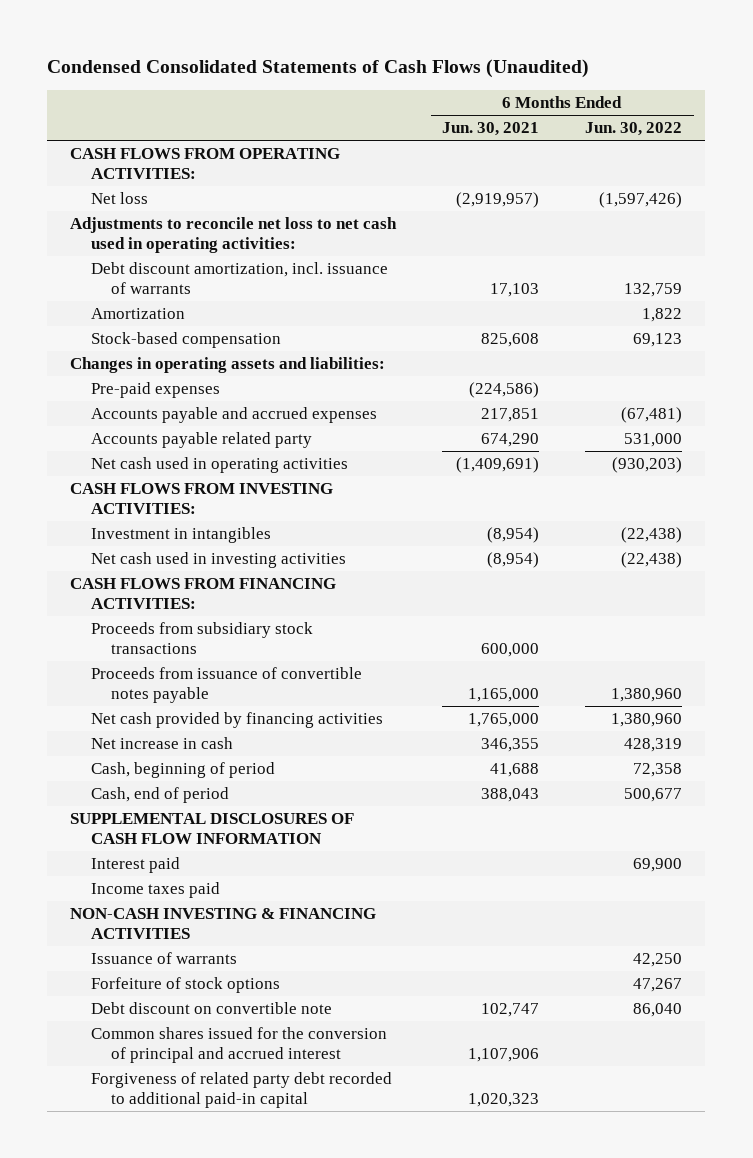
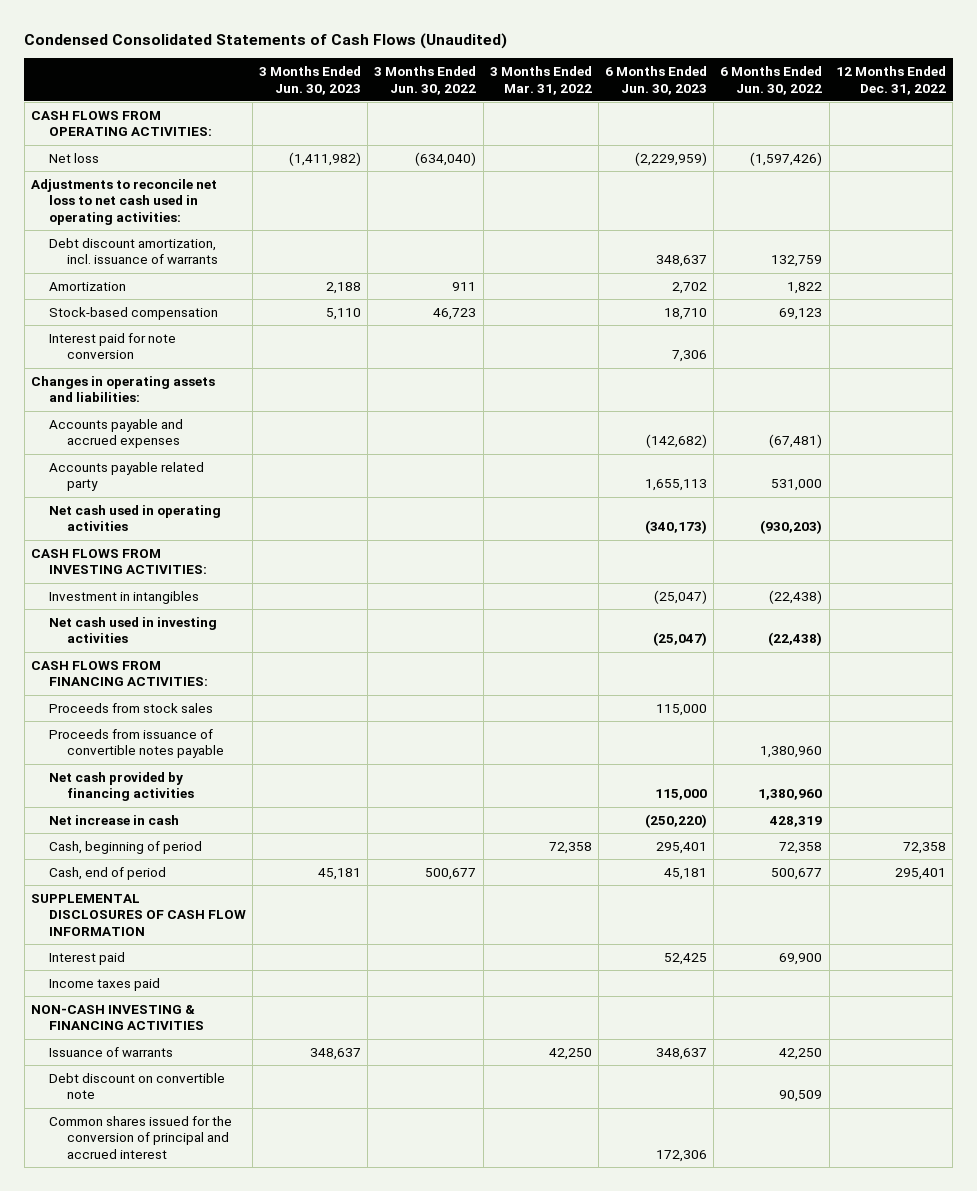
- | 6 Months Ended Jun. 30, 2021 | 6 Months Ended Jun. 30, 2022
+ | 3 Months Ended Jun. 30, 2023 | 3 Months Ended Jun. 30, 2022 | 3 Months Ended Mar. 31, 2022 | 6 Months Ended Jun. 30, 2023 | 6 Months Ended Jun. 30, 2022 | 12 Months Ended Dec. 31, 2022
+ Interest paid for note conversion | | | | 7,306 | |
- Pre-paid expenses | (224,586) |
- Proceeds from subsidiary stock transactions | 600,000 |
+ Proceeds from stock sales | | | | 115,000 | |
- Forfeiture of stock options | | 47,267
- Debt discount on convertible note | 102,747 | 86,040
+ Debt discount on convertible note | | | | | 90,509 |
- Forgiveness of related party debt recorded to additional paid-in capital | 1,020,323 |

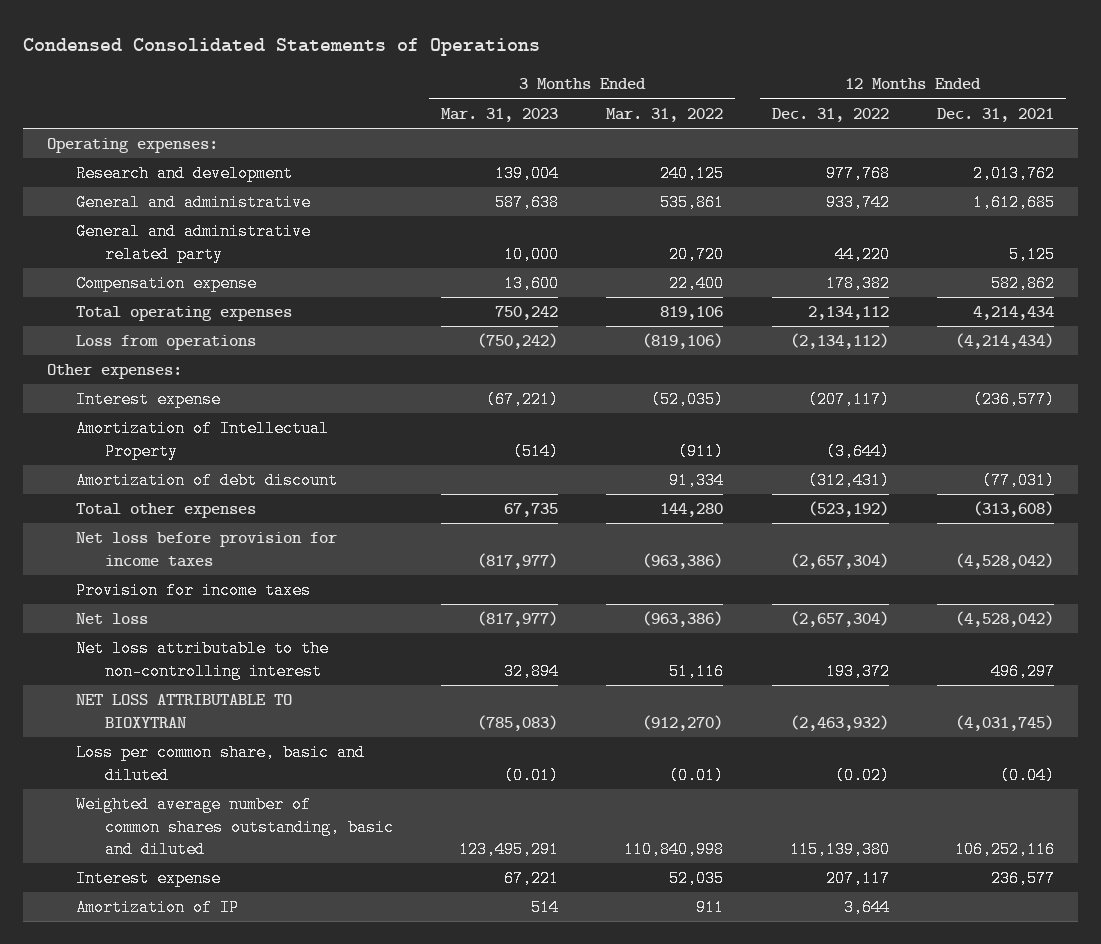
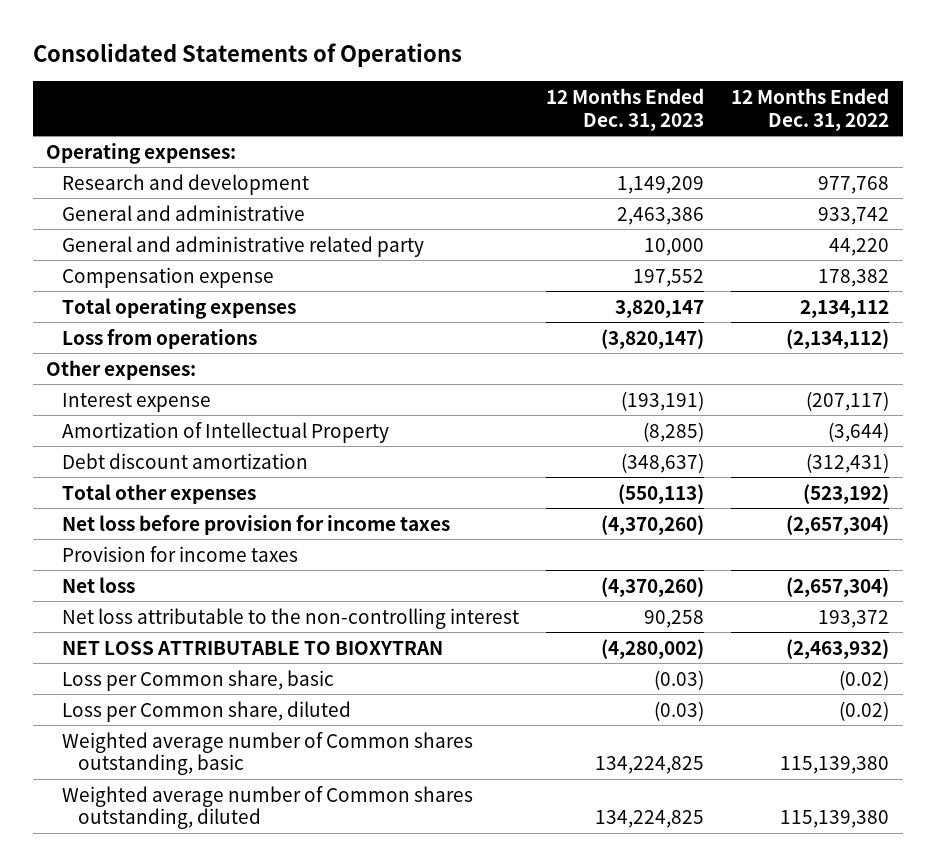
- Condensed Consolidated Statements of Operations
+ Consolidated Statements of Operations
- | 3 Months Ended Mar. 31, 2023 | 3 Months Ended Mar. 31, 2022 | 12 Months Ended Dec. 31, 2022 | 12 Months Ended Dec. 31, 2021
+ | 12 Months Ended Dec. 31, 2023 | 12 Months Ended Dec. 31, 2022
- Amortization of debt discount | | 91,334 | (312,431) | (77,031)
+ Debt discount amortization | (348,637) | (312,431)
- Loss per common share, basic and diluted | (0.01) | (0.01) | (0.02) | (0.04)
- Weighted average number of common shares outstanding, basic and diluted | 123,495,291 | 110,840,998 | 115,139,380 | 106,252,116
- Interest expense | 67,221 | 52,035 | 207,117 | 236,577
- Amortization of IP | 514 | 911 | 3,644 |
+ Loss per Common share, basic | (0.03) | (0.02)
+ Loss per Common share, diluted | (0.03) | (0.02)
+ Weighted average number of Common shares outstanding, basic | 134,224,825 | 115,139,380
+ Weighted average number of Common shares outstanding, diluted | 134,224,825 | 115,139,380

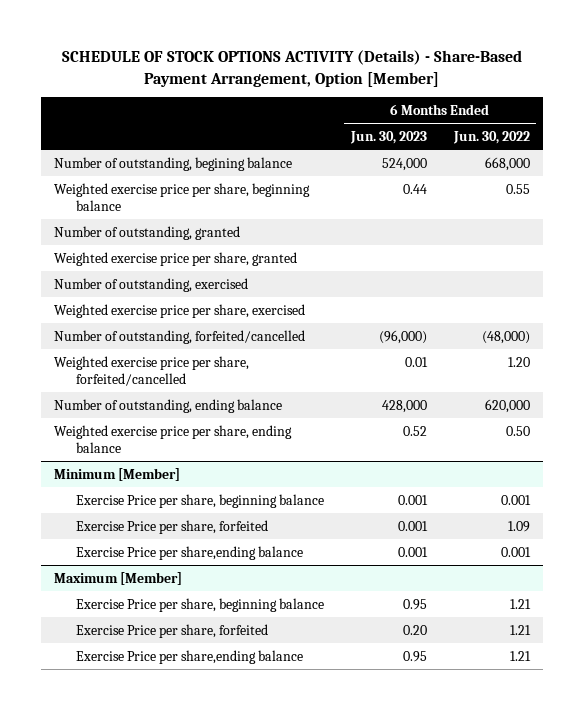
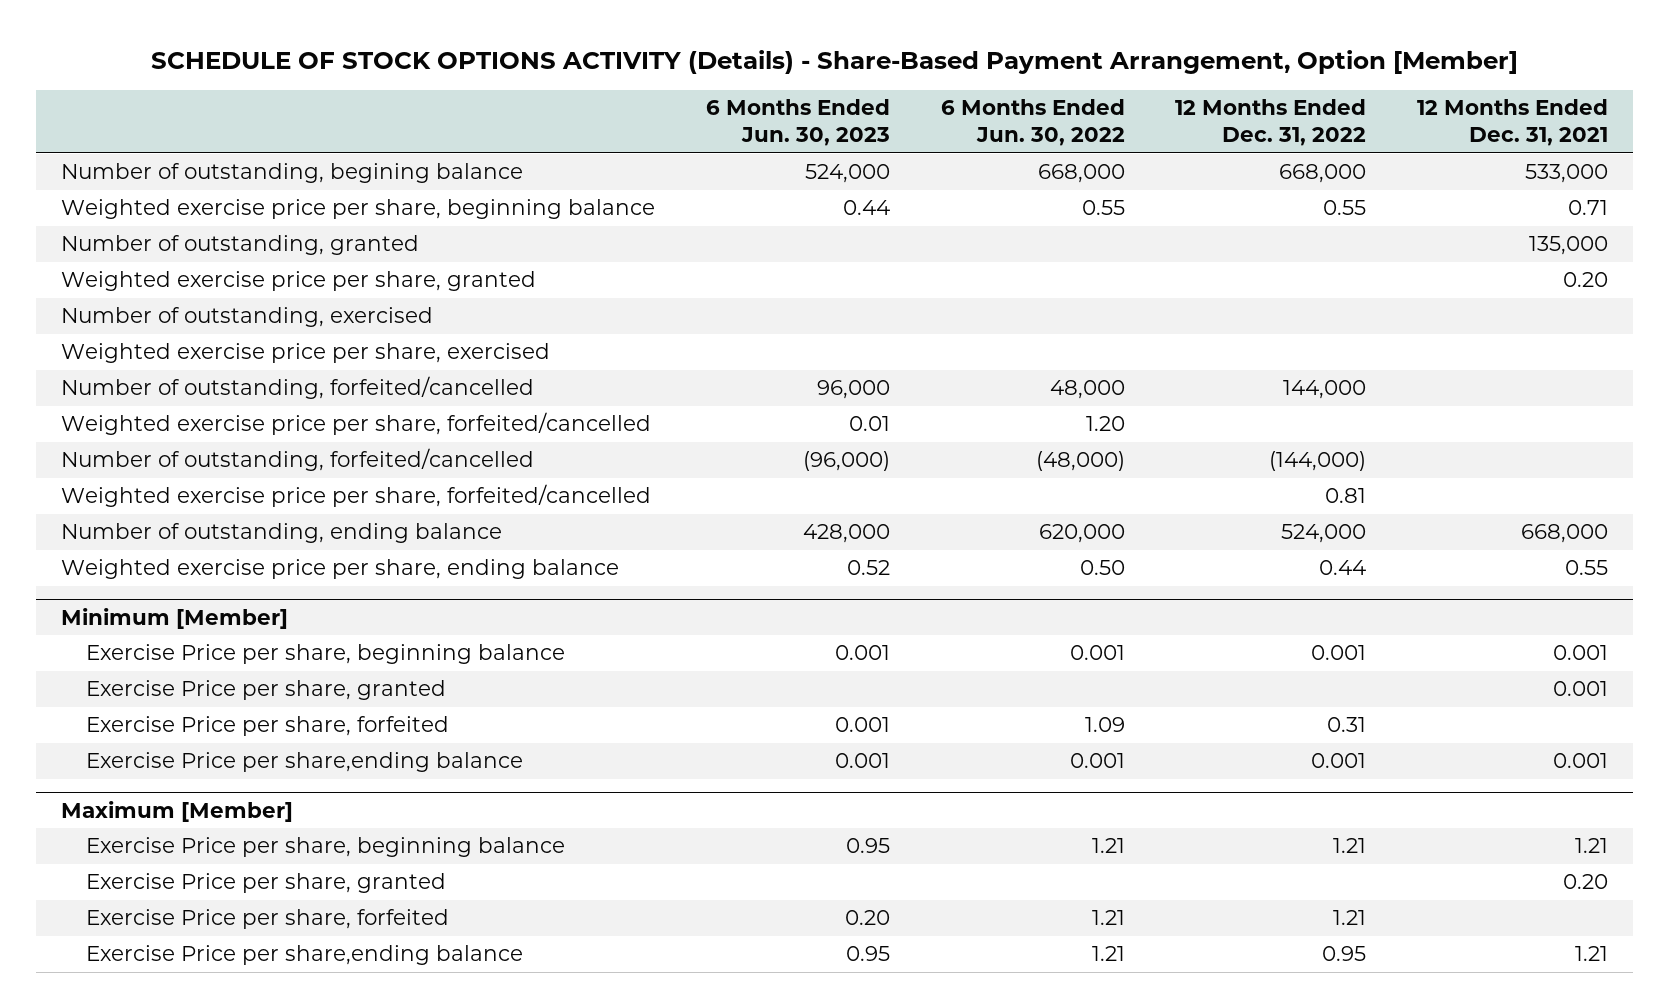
- | 6 Months Ended Jun. 30, 2023 | 6 Months Ended Jun. 30, 2022
+ | 6 Months Ended Jun. 30, 2023 | 6 Months Ended Jun. 30, 2022 | 12 Months Ended Dec. 31, 2022 | 12 Months Ended Dec. 31, 2021
+ Number of outstanding, forfeited/cancelled | 96,000 | 48,000 | 144,000 |
moved down: Number of outstanding, forfeited/cancelled | (96,000) | (48,000) | (144,000) |
+ Weighted exercise price per share, forfeited/cancelled | | | 0.81 |
@ Minimum [Member]
+ Exercise Price per share, granted | | | | 0.001
@ Maximum [Member]
+ Exercise Price per share, granted | | | | 0.20

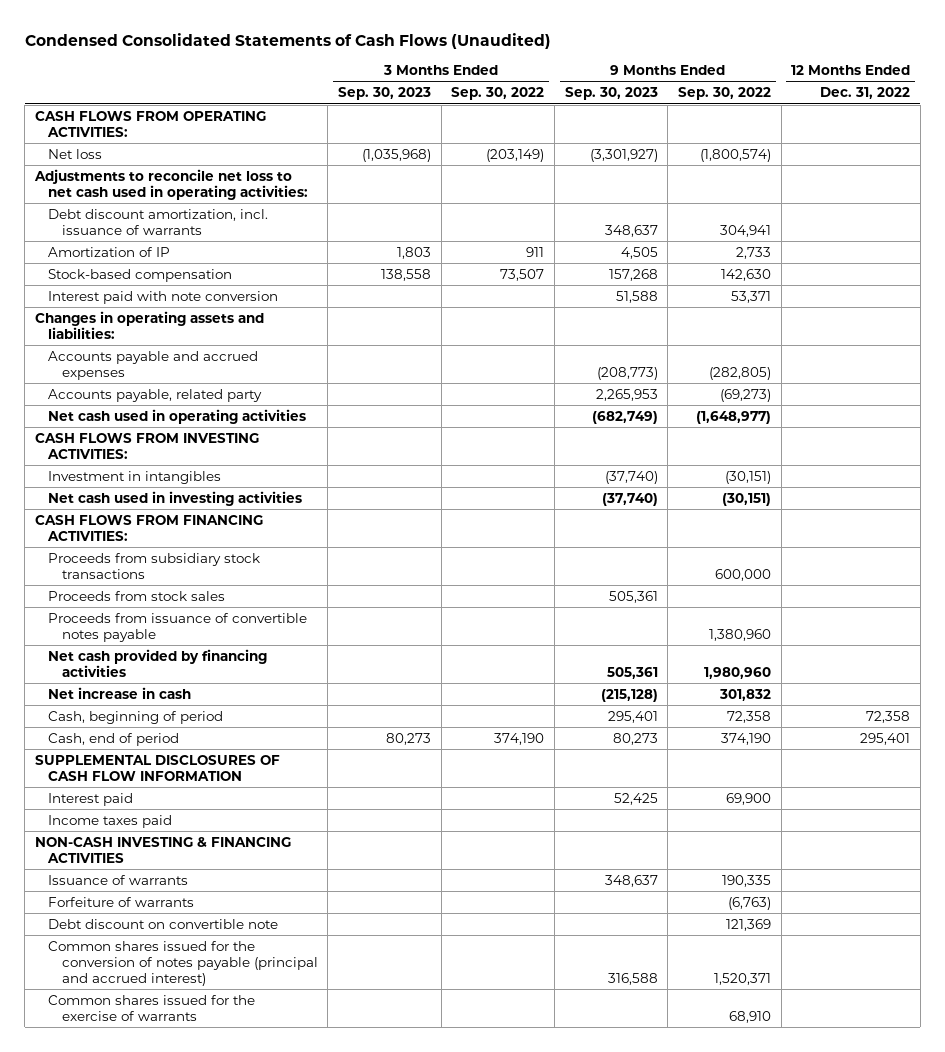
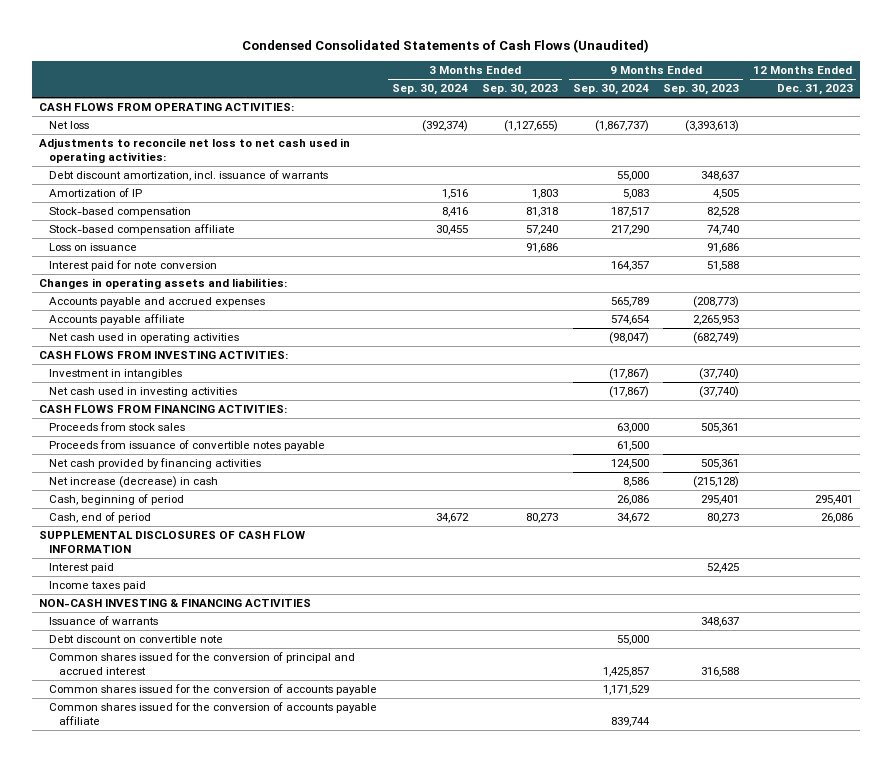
- | 3 Months Ended Sep. 30, 2023 | 3 Months Ended Sep. 30, 2022 | 9 Months Ended Sep. 30, 2023 | 9 Months Ended Sep. 30, 2022 | 12 Months Ended Dec. 31, 2022
+ | 3 Months Ended Sep. 30, 2024 | 3 Months Ended Sep. 30, 2023 | 9 Months Ended Sep. 30, 2024 | 9 Months Ended Sep. 30, 2023 | 12 Months Ended Dec. 31, 2023
- Net loss | (1,035,968) | (203,149) | (3,301,927) | (1,800,574) |
+ Net loss | (392,374) | (1,127,655) | (1,867,737) | (3,393,613) |
- Stock-based compensation | 138,558 | 73,507 | 157,268 | 142,630 |
- Interest paid with note conversion | | | 51,588 | 53,371 |
+ Stock-based compensation | 8,416 | 81,318 | 187,517 | 82,528 |
+ Stock-based compensation affiliate | 30,455 | 57,240 | 217,290 | 74,740 |
+ Loss on issuance | | 91,686 | | 91,686 |
+ Interest paid for note conversion | | | 164,357 | 51,588 |
- Accounts payable, related party | | | 2,265,953 | (69,273) |
+ Accounts payable affiliate | | | 574,654 | 2,265,953 |
- Proceeds from subsidiary stock transactions | | | | 600,000 |
- Net increase in cash | | | (215,128) | 301,832 |
+ Net increase (decrease) in cash | | | 8,586 | (215,128) |
- Forfeiture of warrants | | | | (6,763) |
- Common shares issued for the conversion of notes payable (principal and accrued interest) | | | 316,588 | 1,520,371 |
- Common shares issued for the exercise of warrants | | | | 68,910 |
+ Common shares issued for the conversion of principal and accrued interest | | | 1,425,857 | 316,588 |
+ Common shares issued for the conversion of accounts payable | | | 1,171,529 | |
+ Common shares issued for the conversion of accounts payable affiliate | | | 839,744 | |

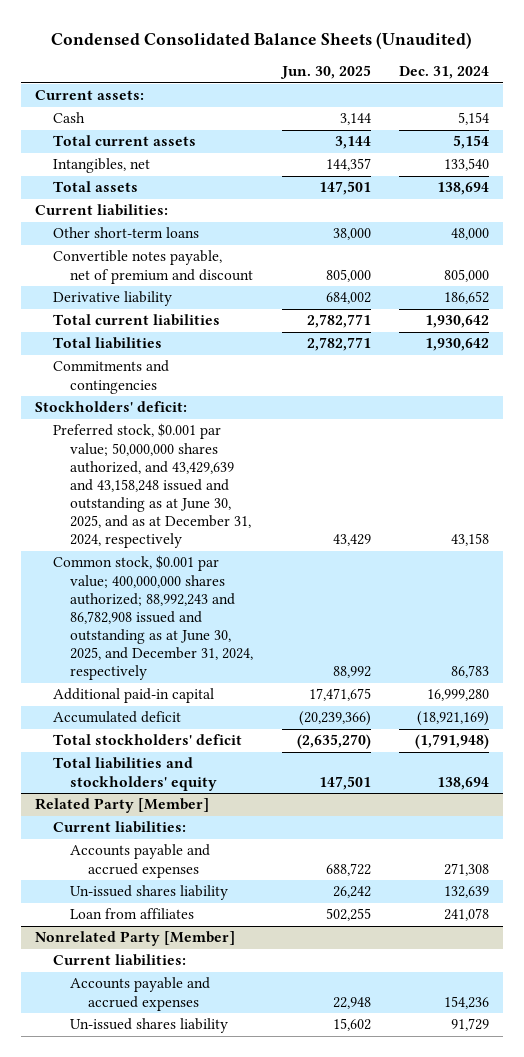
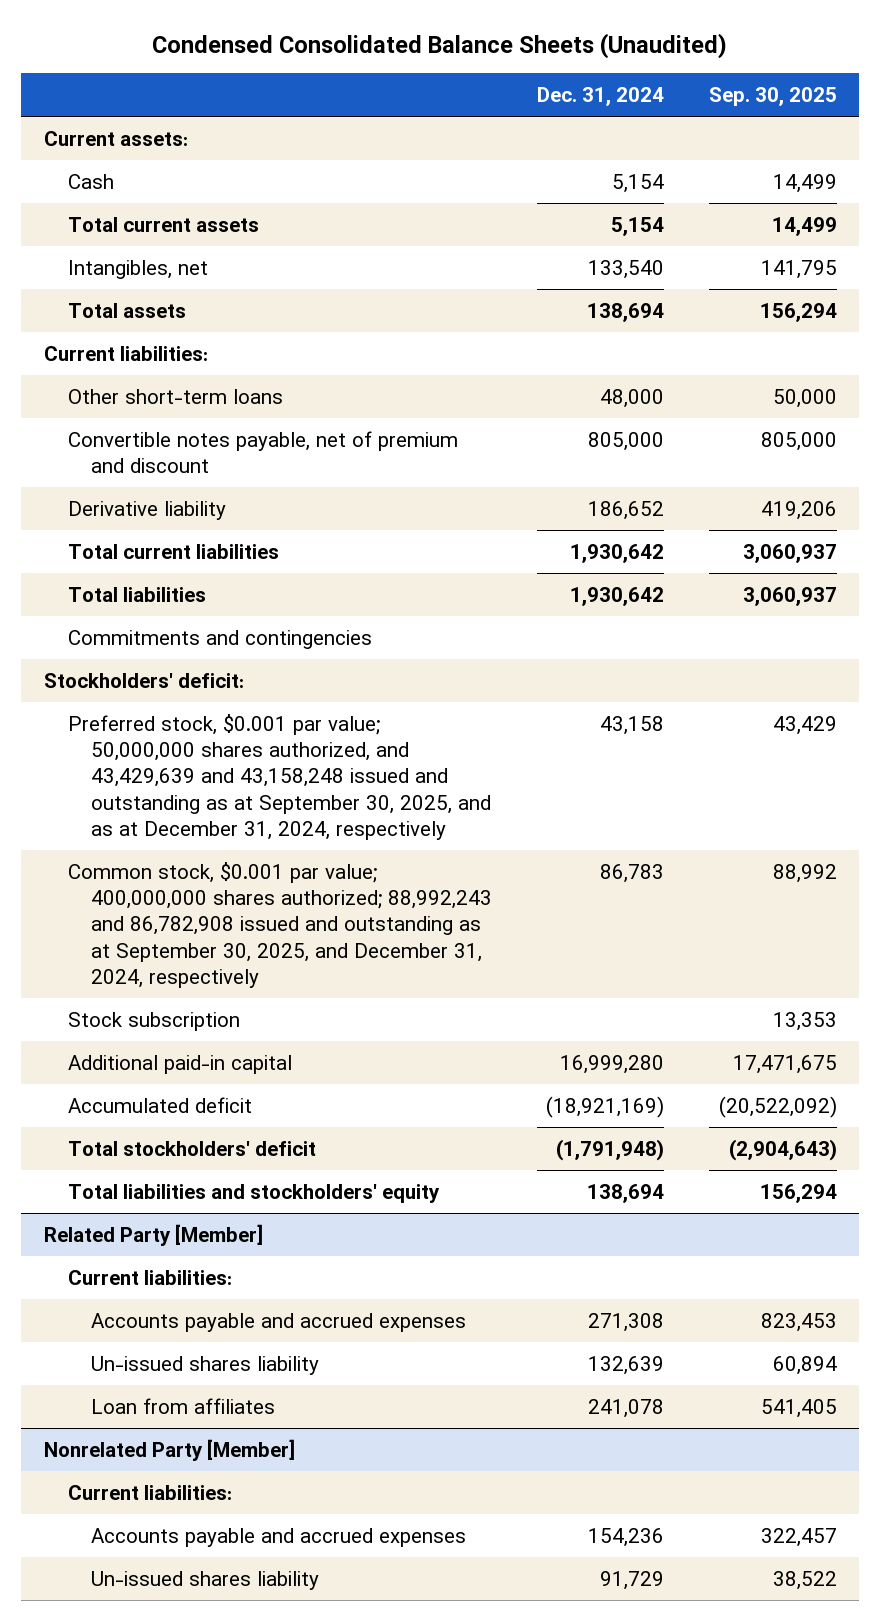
- | Jun. 30, 2025 | Dec. 31, 2024
+ | Dec. 31, 2024 | Sep. 30, 2025
- Preferred stock, $0.001 par value; 50,000,000 shares authorized, and 43,429,639 and 43,158,248 issued and outstanding as at June 30, 2025, and as at December 31, 2024, respectively | 43,429 | 43,158
- Common stock, $0.001 par value; 400,000,000 shares authorized; 88,992,243 and 86,782,908 issued and outstanding as at June 30, 2025, and December 31, 2024, respectively | 88,992 | 86,783
+ Preferred stock, $0.001 par value; 50,000,000 shares authorized, and 43,429,639 and 43,158,248 issued and outstanding as at September 30, 2025, and as at December 31, 2024, respectively | 43,158 | 43,429
+ Common stock, $0.001 par value; 400,000,000 shares authorized; 88,992,243 and 86,782,908 issued and outstanding as at September 30, 2025, and December 31, 2024, respectively | 86,783 | 88,992
+ Stock subscription | | 13,353

